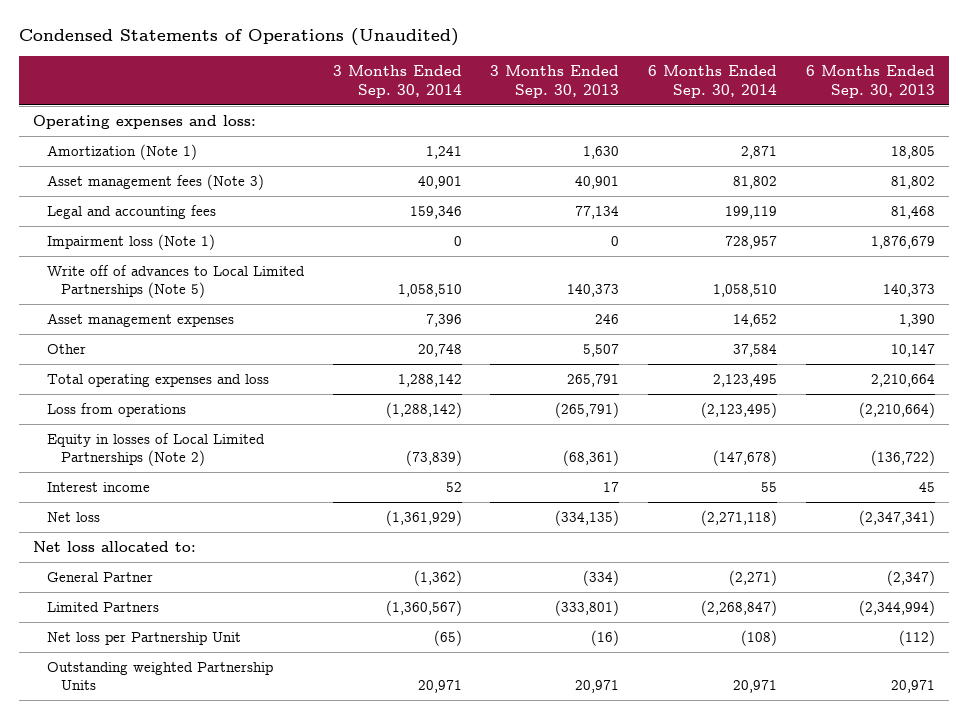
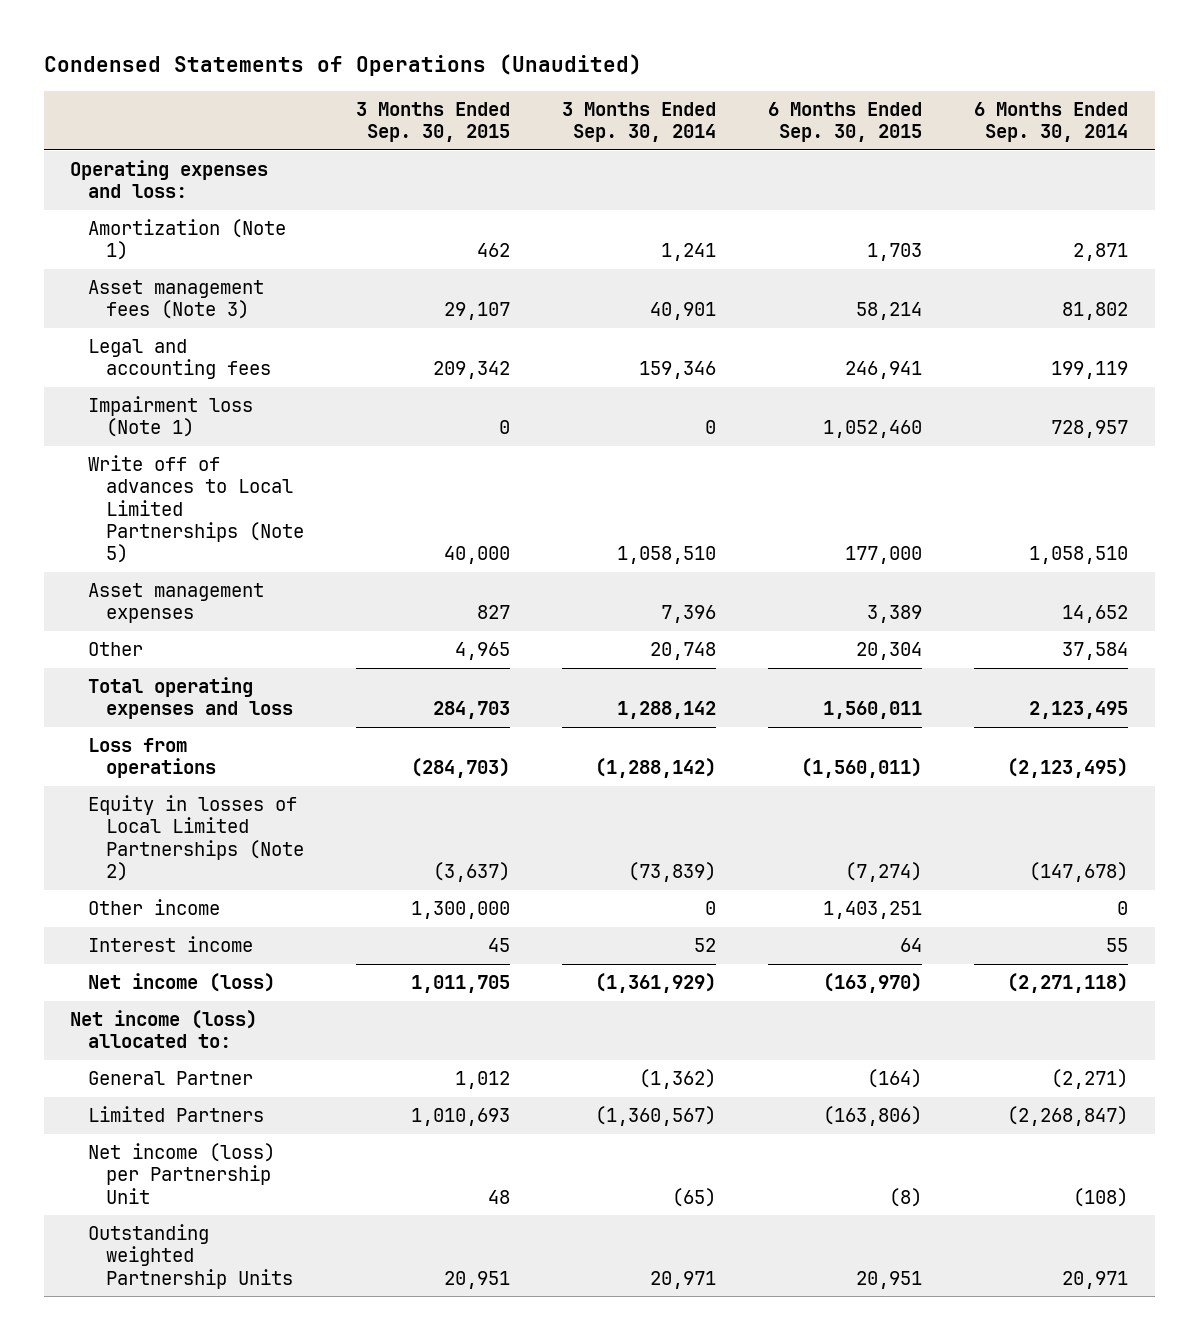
- | 3 Months Ended Sep. 30, 2014 | 3 Months Ended Sep. 30, 2013 | 6 Months Ended Sep. 30, 2014 | 6 Months Ended Sep. 30, 2013
+ | 3 Months Ended Sep. 30, 2015 | 3 Months Ended Sep. 30, 2014 | 6 Months Ended Sep. 30, 2015 | 6 Months Ended Sep. 30, 2014
+ Other income | 1,300,000 | 0 | 1,403,251 | 0
- Net loss | (1,361,929) | (334,135) | (2,271,118) | (2,347,341)
- Net loss allocated to:
+ Net income (loss) | 1,011,705 | (1,361,929) | (163,970) | (2,271,118)
+ Net income (loss) allocated to:
- Net loss per Partnership Unit | (65) | (16) | (108) | (112)
+ Net income (loss) per Partnership Unit | 48 | (65) | (8) | (108)

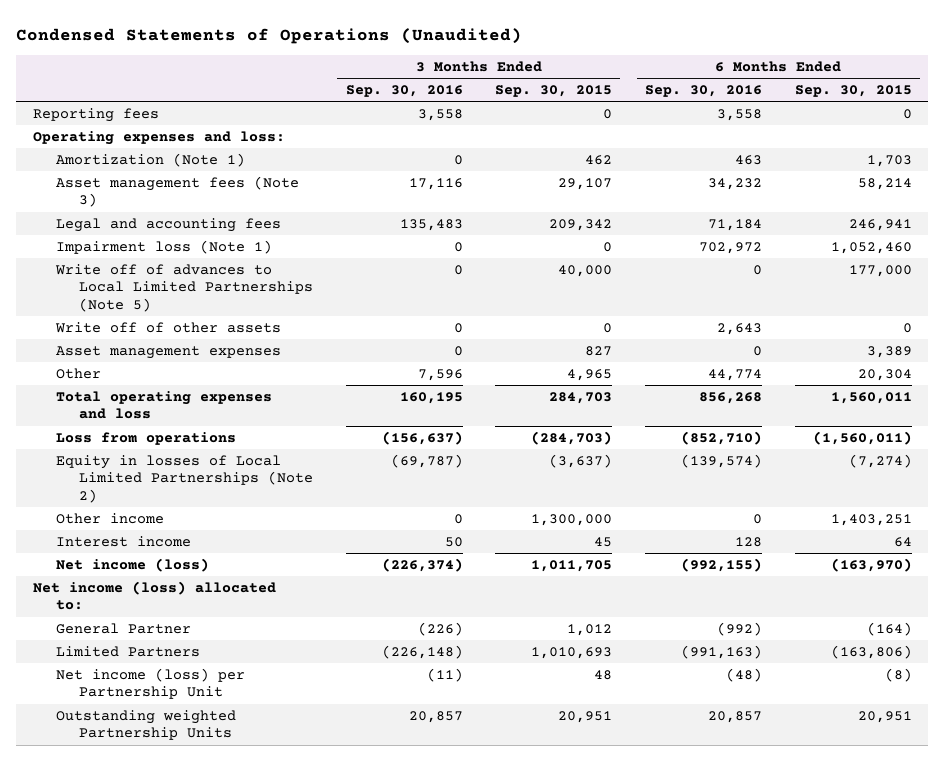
- | 3 Months Ended Sep. 30, 2015 | 3 Months Ended Sep. 30, 2014 | 6 Months Ended Sep. 30, 2015 | 6 Months Ended Sep. 30, 2014
+ | 3 Months Ended Sep. 30, 2016 | 3 Months Ended Sep. 30, 2015 | 6 Months Ended Sep. 30, 2016 | 6 Months Ended Sep. 30, 2015
+ Reporting fees | 3,558 | 0 | 3,558 | 0
+ Write off of other assets | 0 | 0 | 2,643 | 0

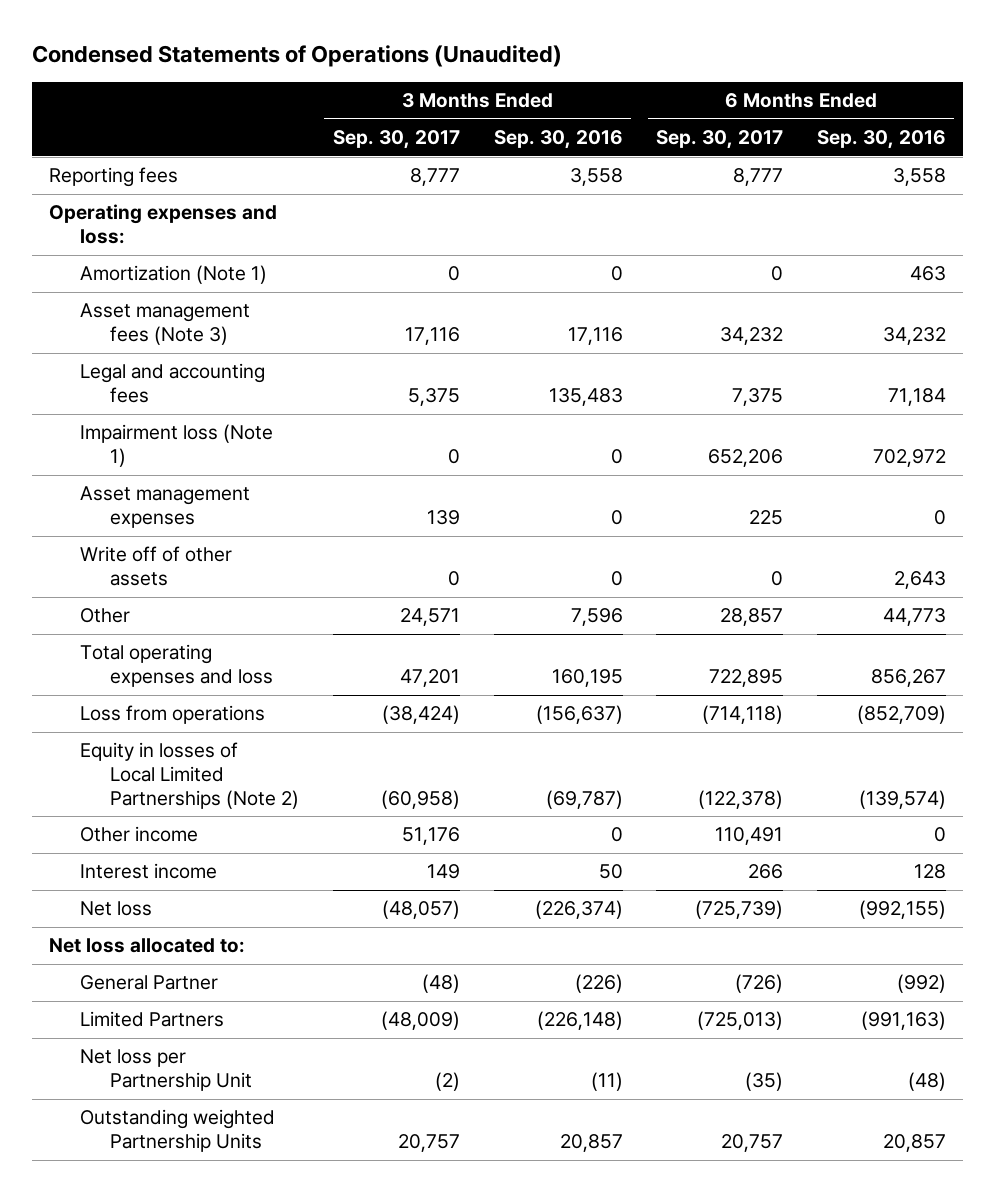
- | 3 Months Ended Sep. 30, 2016 | 3 Months Ended Sep. 30, 2015 | 6 Months Ended Sep. 30, 2016 | 6 Months Ended Sep. 30, 2015
+ | 3 Months Ended Sep. 30, 2017 | 3 Months Ended Sep. 30, 2016 | 6 Months Ended Sep. 30, 2017 | 6 Months Ended Sep. 30, 2016
- Write off of advances to Local Limited Partnerships (Note 5) | 0 | 40,000 | 0 | 177,000
- Other | 7,596 | 4,965 | 44,774 | 20,304
- Total operating expenses and loss | 160,195 | 284,703 | 856,268 | 1,560,011
- Loss from operations | (156,637) | (284,703) | (852,710) | (1,560,011)
moved down: Write off of other assets | 0 | 0 | 0 | 2,643
+ Other | 24,571 | 7,596 | 28,857 | 44,773
+ Total operating expenses and loss | 47,201 | 160,195 | 722,895 | 856,267
+ Loss from operations | (38,424) | (156,637) | (714,118) | (852,709)
- Net income (loss) | (226,374) | 1,011,705 | (992,155) | (163,970)
- Net income (loss) allocated to:
+ Net loss | (48,057) | (226,374) | (725,739) | (992,155)
+ Net loss allocated to:
- Net income (loss) per Partnership Unit | (11) | 48 | (48) | (8)
+ Net loss per Partnership Unit | (2) | (11) | (35) | (48)

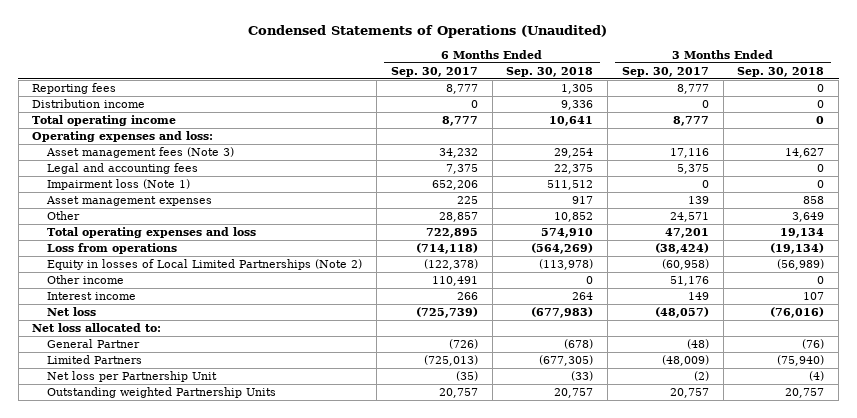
- | 3 Months Ended Sep. 30, 2017 | 3 Months Ended Sep. 30, 2016 | 6 Months Ended Sep. 30, 2017 | 6 Months Ended Sep. 30, 2016
+ | 6 Months Ended Sep. 30, 2017 | 6 Months Ended Sep. 30, 2018 | 3 Months Ended Sep. 30, 2017 | 3 Months Ended Sep. 30, 2018
+ Distribution income | 0 | 9,336 | 0 | 0
+ Total operating income | 8,777 | 10,641 | 8,777 | 0
- Amortization (Note 1) | 0 | 0 | 0 | 463
- Write off of other assets | 0 | 0 | 0 | 2,643

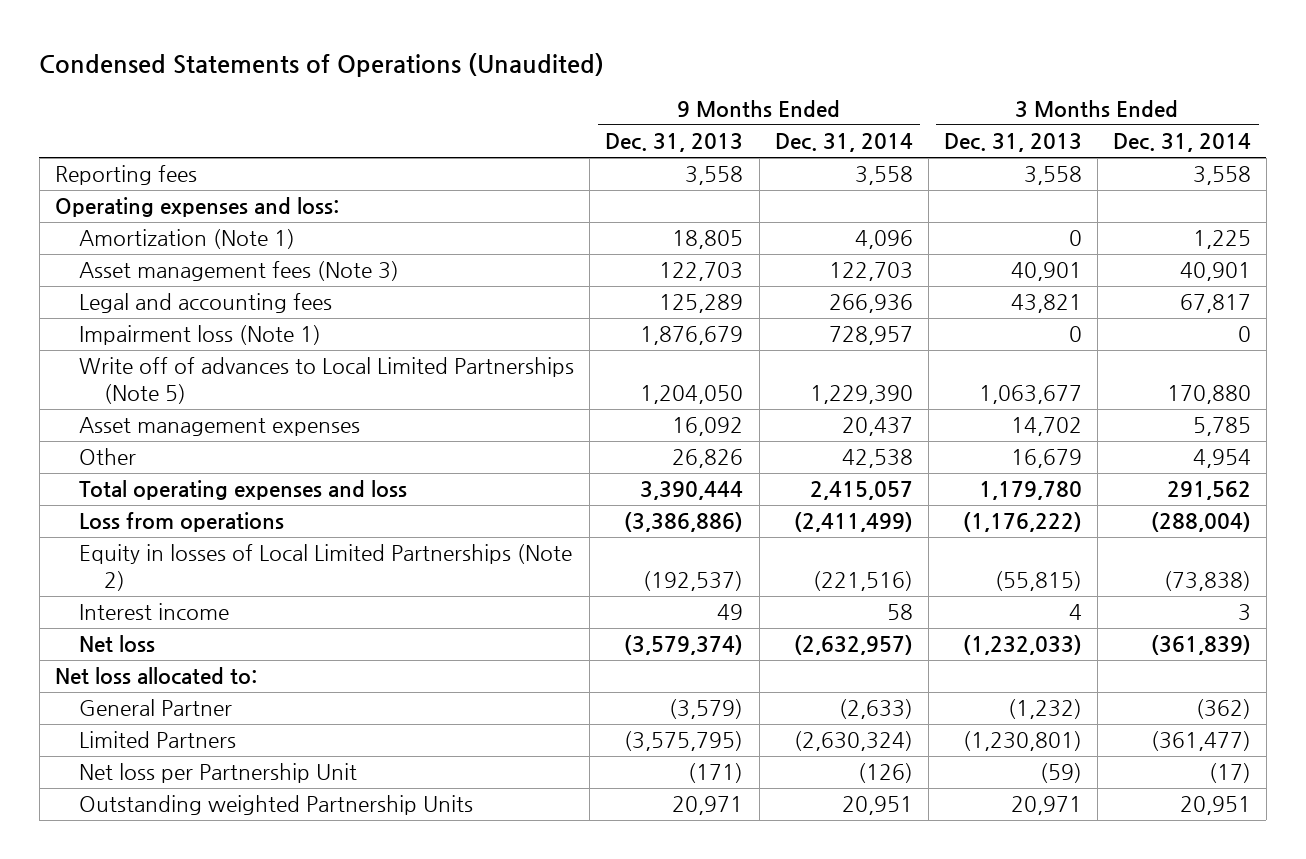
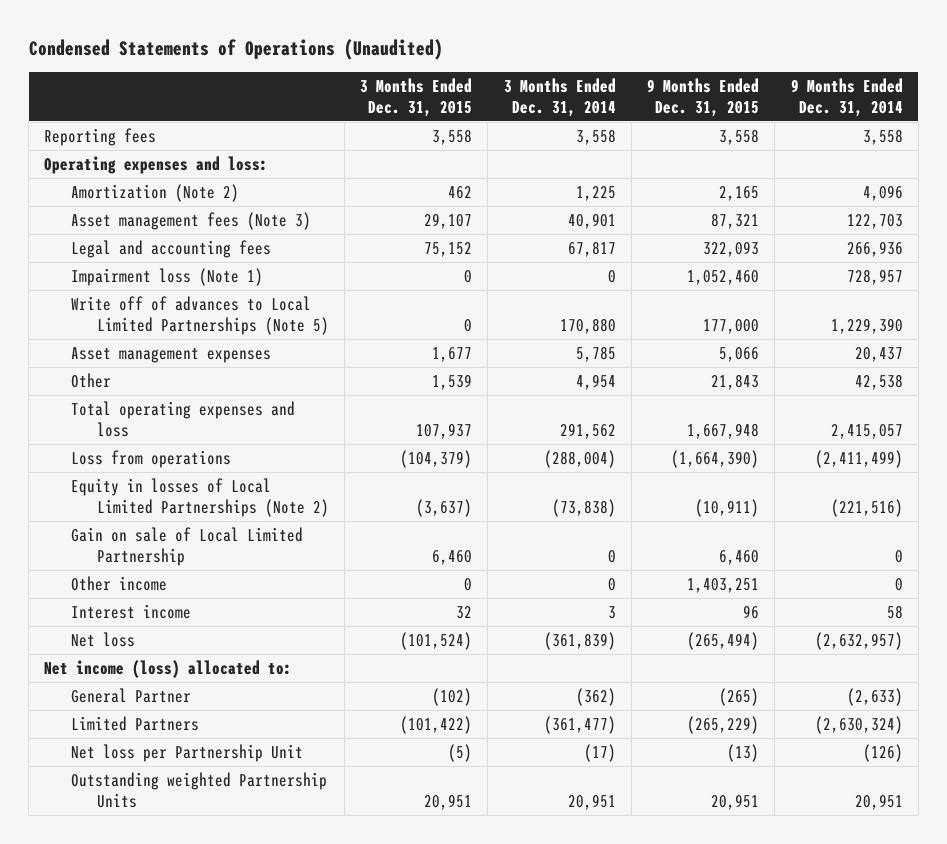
- | 9 Months Ended Dec. 31, 2013 | 9 Months Ended Dec. 31, 2014 | 3 Months Ended Dec. 31, 2013 | 3 Months Ended Dec. 31, 2014
+ | 3 Months Ended Dec. 31, 2015 | 3 Months Ended Dec. 31, 2014 | 9 Months Ended Dec. 31, 2015 | 9 Months Ended Dec. 31, 2014
- Amortization (Note 1) | 18,805 | 4,096 | 0 | 1,225
+ Amortization (Note 2) | 462 | 1,225 | 2,165 | 4,096
+ Gain on sale of Local Limited Partnership | 6,460 | 0 | 6,460 | 0
+ Other income | 0 | 0 | 1,403,251 | 0
- Net loss allocated to:
+ Net income (loss) allocated to:

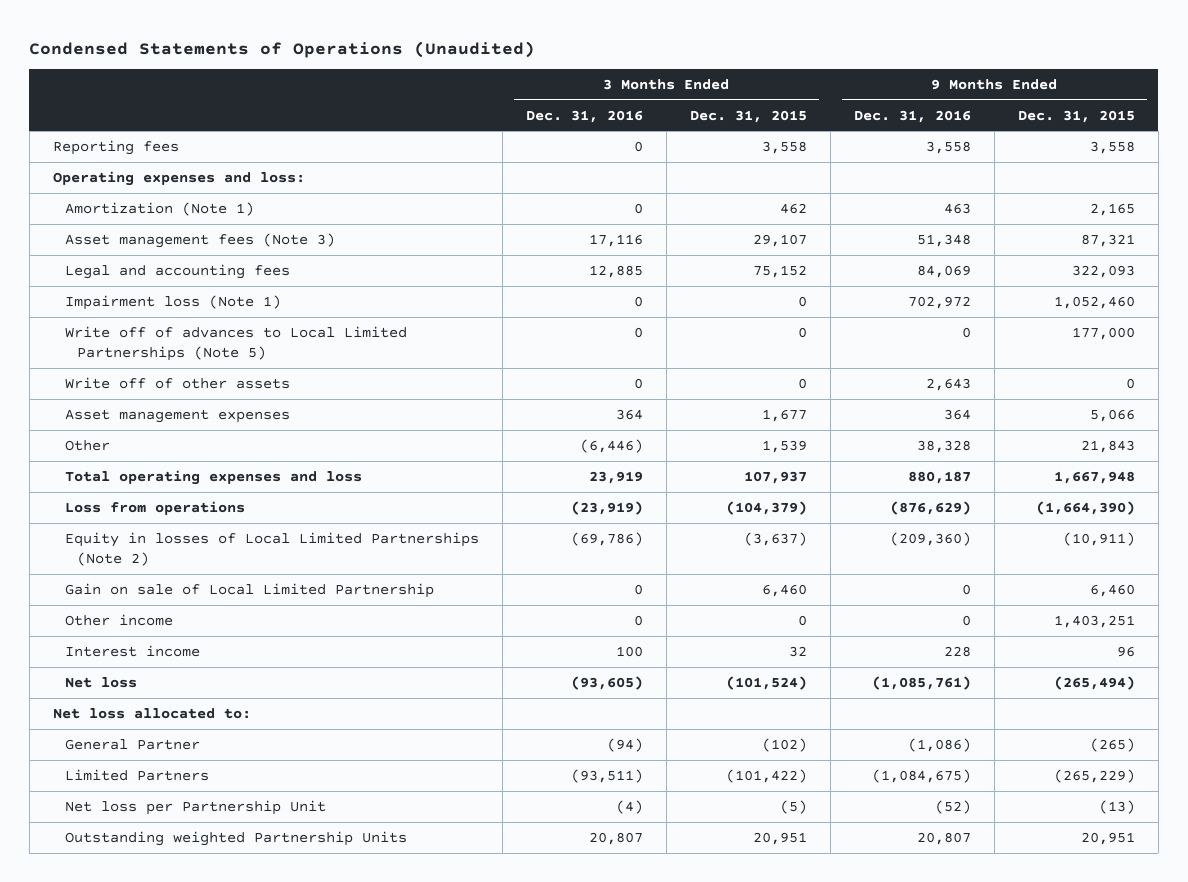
- | 3 Months Ended Dec. 31, 2015 | 3 Months Ended Dec. 31, 2014 | 9 Months Ended Dec. 31, 2015 | 9 Months Ended Dec. 31, 2014
+ | 3 Months Ended Dec. 31, 2016 | 3 Months Ended Dec. 31, 2015 | 9 Months Ended Dec. 31, 2016 | 9 Months Ended Dec. 31, 2015
- Amortization (Note 2) | 462 | 1,225 | 2,165 | 4,096
+ Amortization (Note 1) | 0 | 462 | 463 | 2,165
+ Write off of other assets | 0 | 0 | 2,643 | 0
- Net income (loss) allocated to:
+ Net loss allocated to:

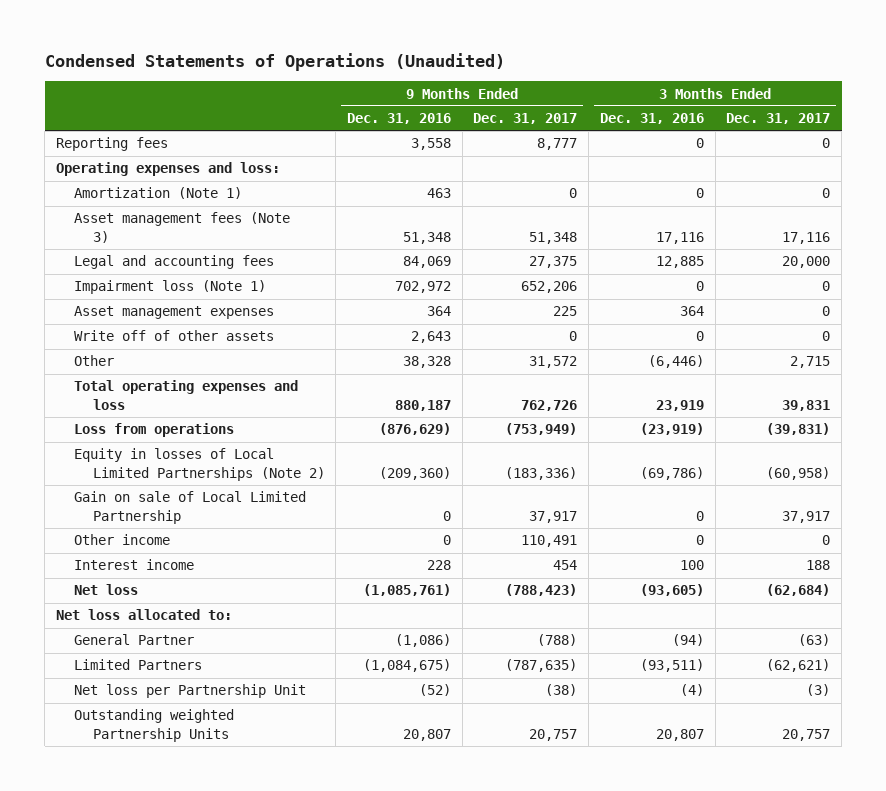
- | 3 Months Ended Dec. 31, 2016 | 3 Months Ended Dec. 31, 2015 | 9 Months Ended Dec. 31, 2016 | 9 Months Ended Dec. 31, 2015
+ | 9 Months Ended Dec. 31, 2016 | 9 Months Ended Dec. 31, 2017 | 3 Months Ended Dec. 31, 2016 | 3 Months Ended Dec. 31, 2017
- Write off of advances to Local Limited Partnerships (Note 5) | 0 | 0 | 0 | 177,000
moved down: Write off of other assets | 2,643 | 0 | 0 | 0

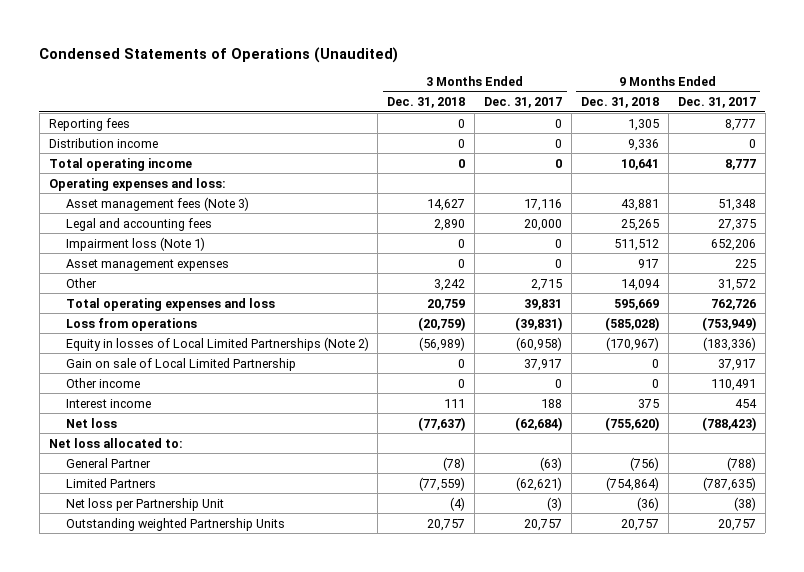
- | 9 Months Ended Dec. 31, 2016 | 9 Months Ended Dec. 31, 2017 | 3 Months Ended Dec. 31, 2016 | 3 Months Ended Dec. 31, 2017
+ | 3 Months Ended Dec. 31, 2018 | 3 Months Ended Dec. 31, 2017 | 9 Months Ended Dec. 31, 2018 | 9 Months Ended Dec. 31, 2017
+ Distribution income | 0 | 0 | 9,336 | 0
+ Total operating income | 0 | 0 | 10,641 | 8,777
- Amortization (Note 1) | 463 | 0 | 0 | 0
- Write off of other assets | 2,643 | 0 | 0 | 0

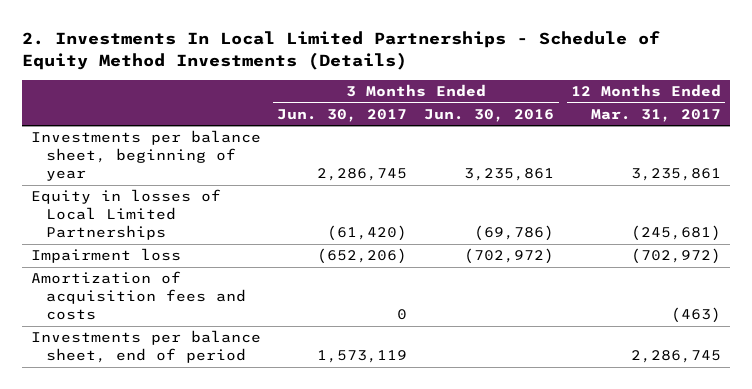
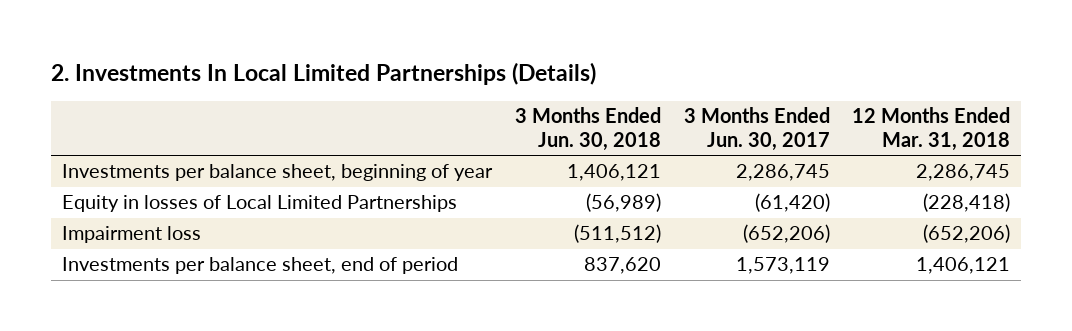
- 2. Investments In Local Limited Partnerships - Schedule of Equity Method Investments (Details)
+ 2. Investments In Local Limited Partnerships (Details)
- | 3 Months Ended Jun. 30, 2017 | 3 Months Ended Jun. 30, 2016 | 12 Months Ended Mar. 31, 2017
+ | 3 Months Ended Jun. 30, 2018 | 3 Months Ended Jun. 30, 2017 | 12 Months Ended Mar. 31, 2018
- Amortization of acquisition fees and costs | 0 | | (463)

